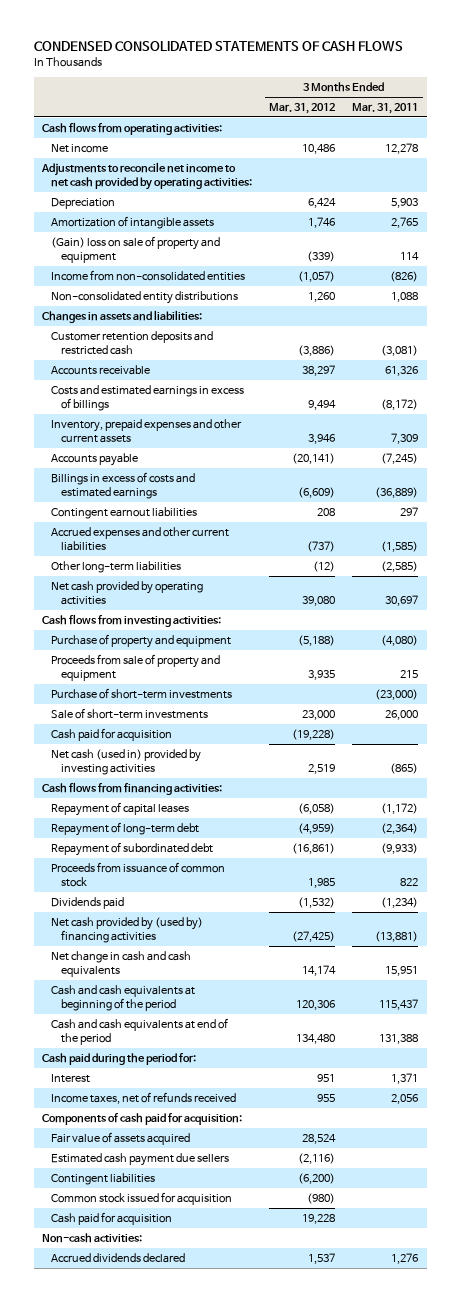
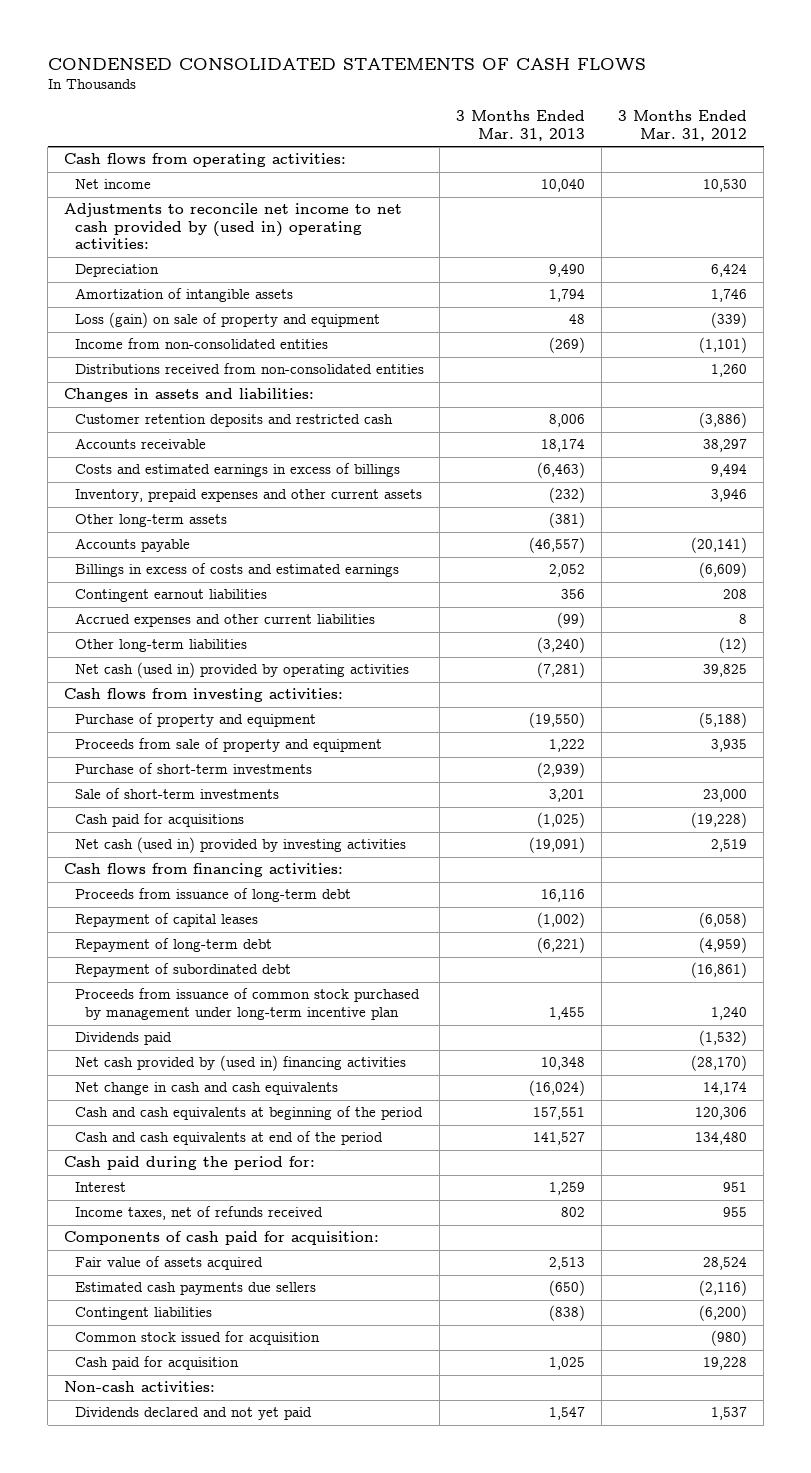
- | 3 Months Ended Mar. 31, 2012 | 3 Months Ended Mar. 31, 2011
+ | 3 Months Ended Mar. 31, 2013 | 3 Months Ended Mar. 31, 2012
- Net income | 10,486 | 12,278
- Adjustments to reconcile net income to net cash provided by operating activities:
+ Net income | 10,040 | 10,530
+ Adjustments to reconcile net income to net cash provided by (used in) operating activities:
- (Gain) loss on sale of property and equipment | (339) | 114
- Income from non-consolidated entities | (1,057) | (826)
- Non-consolidated entity distributions | 1,260 | 1,088
+ Loss (gain) on sale of property and equipment | 48 | (339)
+ Income from non-consolidated entities | (269) | (1,101)
+ Distributions received from non-consolidated entities | | 1,260
+ Other long-term assets | (381) |
- Accrued expenses and other current liabilities | (737) | (1,585)
+ Accrued expenses and other current liabilities | (99) | 8
- Net cash provided by operating activities | 39,080 | 30,697
+ Net cash (used in) provided by operating activities | (7,281) | 39,825
- Cash paid for acquisition | (19,228) |
+ Cash paid for acquisitions | (1,025) | (19,228)
+ Proceeds from issuance of long-term debt | 16,116 |
- Proceeds from issuance of common stock | 1,985 | 822
+ Proceeds from issuance of common stock purchased by management under long-term incentive plan | 1,455 | 1,240
- Net cash provided by (used by) financing activities | (27,425) | (13,881)
+ Net cash provided by (used in) financing activities | 10,348 | (28,170)
- Estimated cash payment due sellers | (2,116) |
+ Estimated cash payments due sellers | (650) | (2,116)
- Accrued dividends declared | 1,537 | 1,276
+ Dividends declared and not yet paid | 1,547 | 1,537

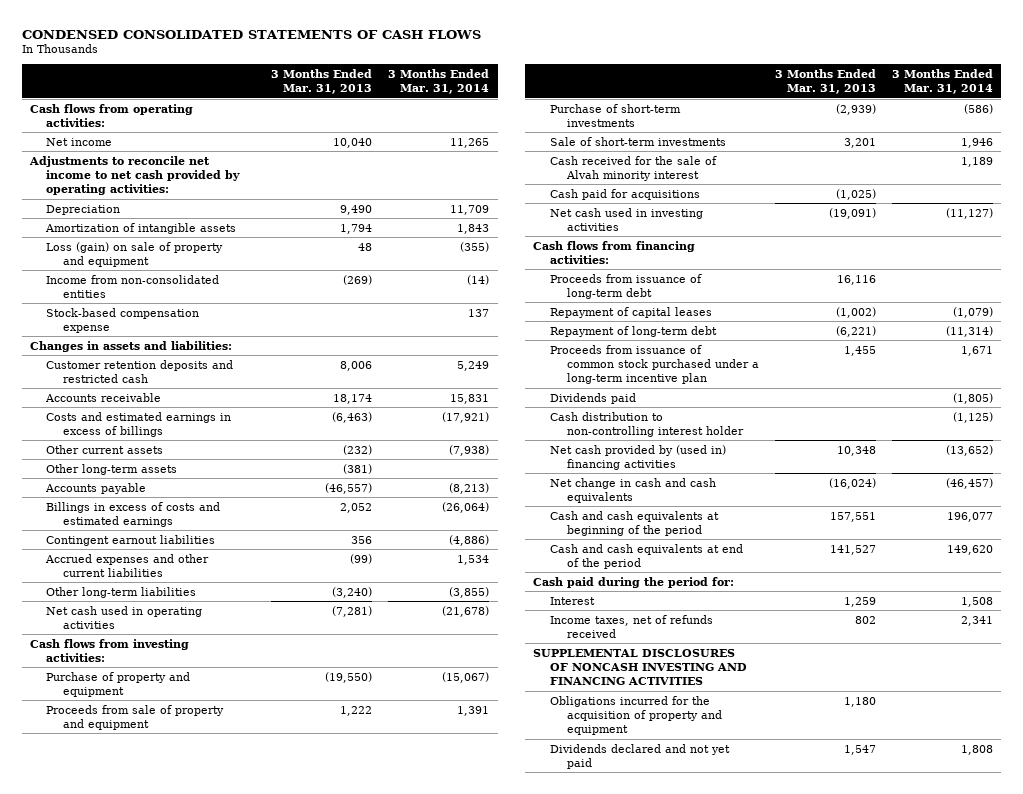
- | 3 Months Ended Mar. 31, 2013 | 3 Months Ended Mar. 31, 2012
+ | 3 Months Ended Mar. 31, 2013 | 3 Months Ended Mar. 31, 2014
- Adjustments to reconcile net income to net cash provided by (used in) operating activities:
+ Adjustments to reconcile net income to net cash provided by operating activities:
- Distributions received from non-consolidated entities | | 1,260
+ Stock-based compensation expense | | 137
- Inventory, prepaid expenses and other current assets | (232) | 3,946
+ Other current assets | (232) | (7,938)
- Net cash (used in) provided by operating activities | (7,281) | 39,825
+ Net cash used in operating activities | (7,281) | (21,678)
+ Cash received for the sale of Alvah minority interest | | 1,189
- Net cash (used in) provided by investing activities | (19,091) | 2,519
+ Net cash used in investing activities | (19,091) | (11,127)
- Repayment of subordinated debt | | (16,861)
- Proceeds from issuance of common stock purchased by management under long-term incentive plan | 1,455 | 1,240
+ Proceeds from issuance of common stock purchased under a long-term incentive plan | 1,455 | 1,671
+ Cash distribution to non-controlling interest holder | | (1,125)
- Components of cash paid for acquisition:
- Fair value of assets acquired | 2,513 | 28,524
- Estimated cash payments due sellers | (650) | (2,116)
- Contingent liabilities | (838) | (6,200)
- Common stock issued for acquisition | | (980)
- Cash paid for acquisition | 1,025 | 19,228
- Non-cash activities:
+ SUPPLEMENTAL DISCLOSURES OF NONCASH INVESTING AND FINANCING ACTIVITIES
+ Obligations incurred for the acquisition of property and equipment | 1,180 |

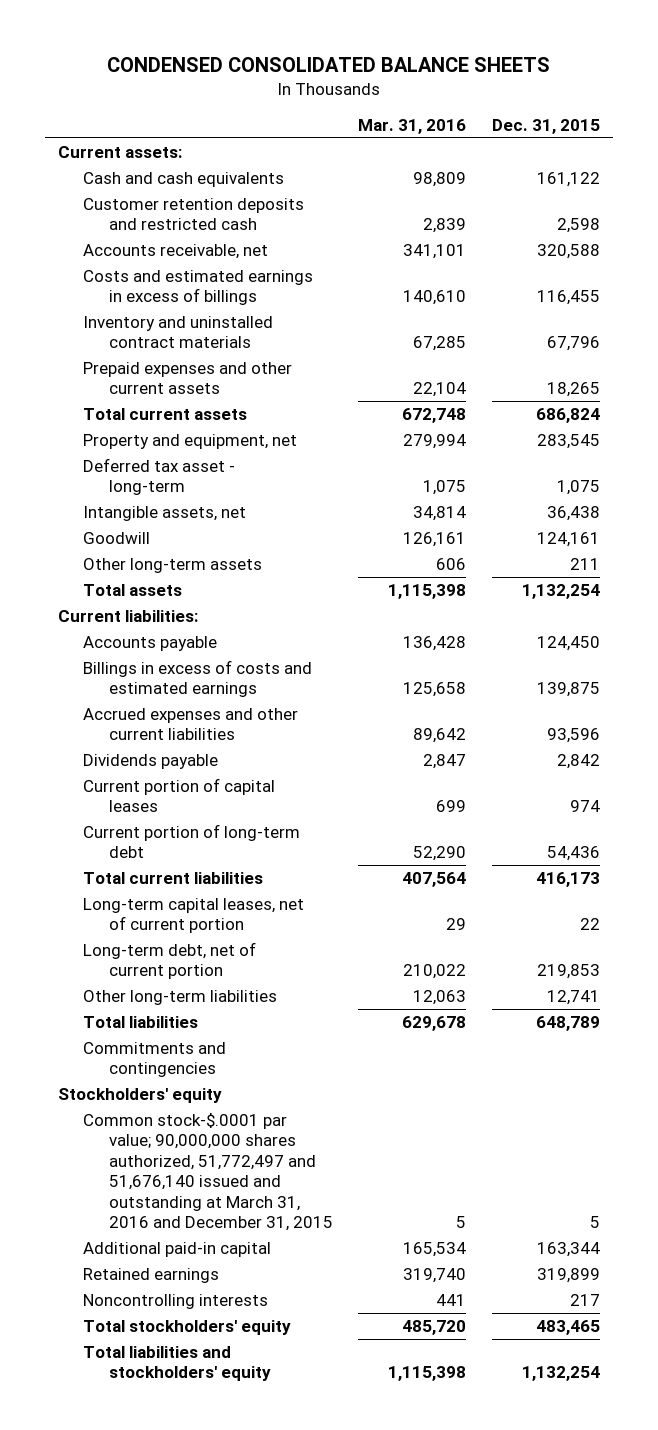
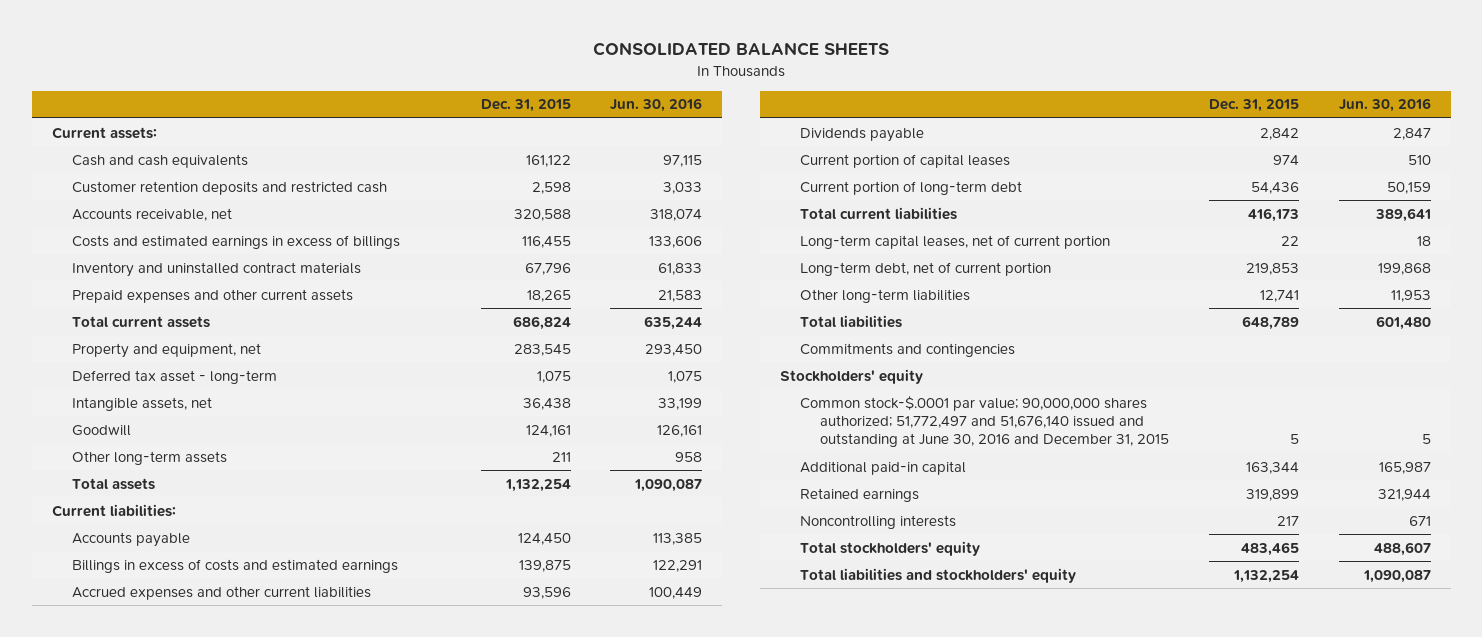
- CONDENSED CONSOLIDATED BALANCE SHEETS
+ CONSOLIDATED BALANCE SHEETS
- | Mar. 31, 2016 | Dec. 31, 2015
+ | Dec. 31, 2015 | Jun. 30, 2016
- Common stock-$.0001 par value; 90,000,000 shares authorized, 51,772,497 and 51,676,140 issued and outstanding at March 31, 2016 and December 31, 2015 | 5 | 5
+ Common stock-$.0001 par value; 90,000,000 shares authorized; 51,772,497 and 51,676,140 issued and outstanding at June 30, 2016 and December 31, 2015 | 5 | 5

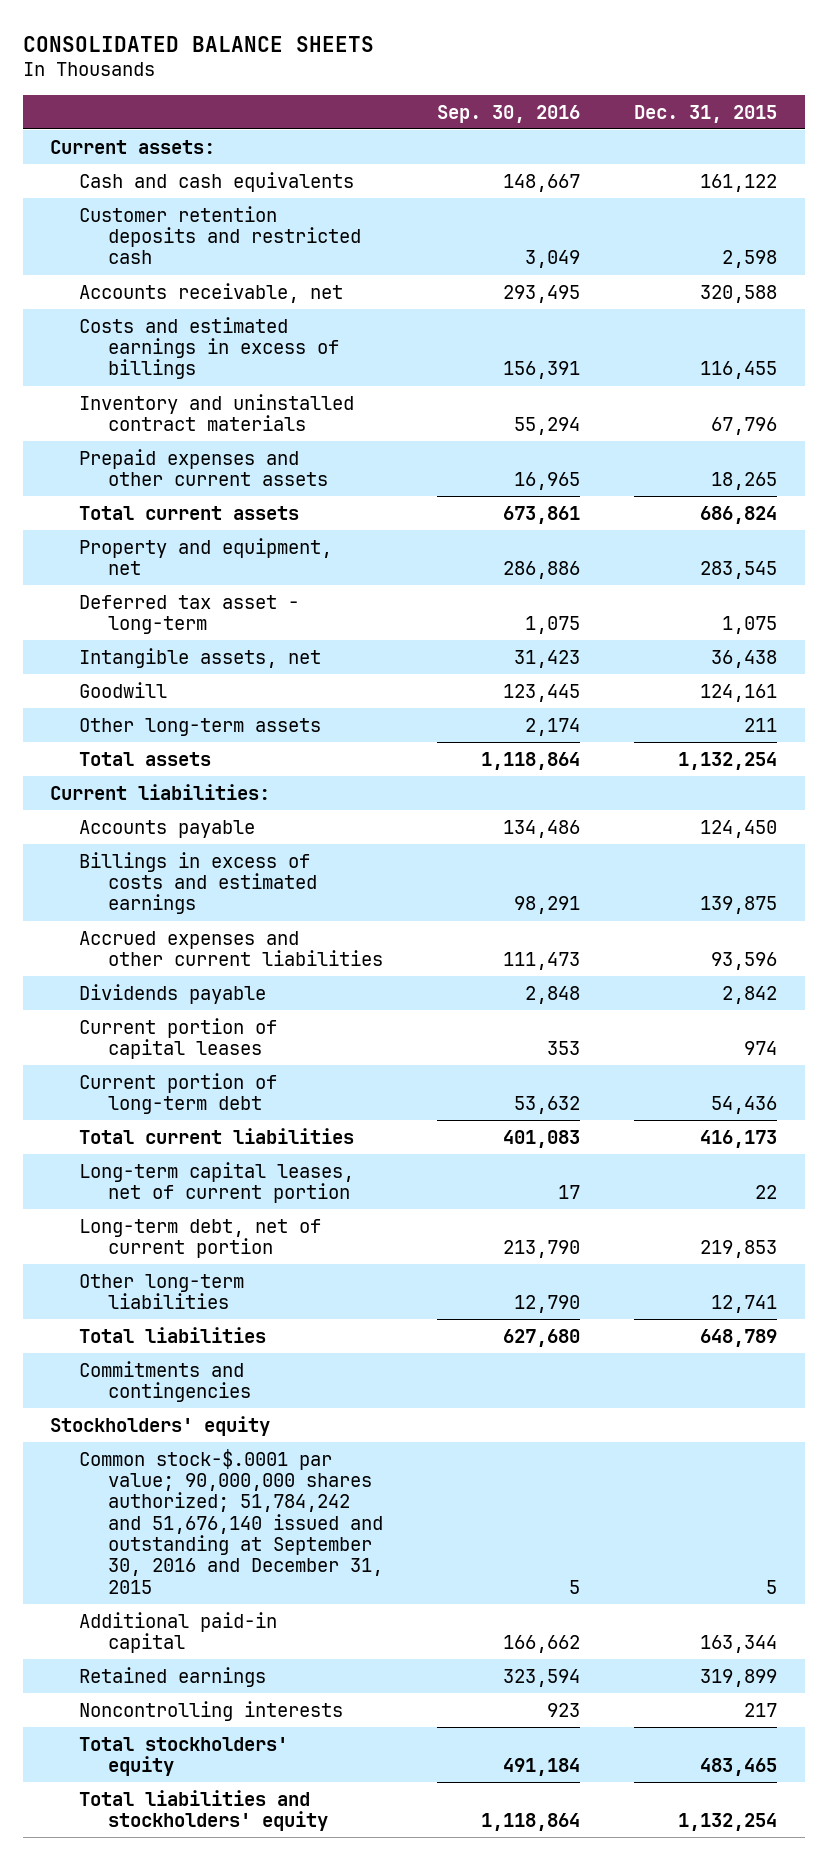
- | Dec. 31, 2015 | Jun. 30, 2016
+ | Sep. 30, 2016 | Dec. 31, 2015
- Common stock-$.0001 par value; 90,000,000 shares authorized; 51,772,497 and 51,676,140 issued and outstanding at June 30, 2016 and December 31, 2015 | 5 | 5
+ Common stock-$.0001 par value; 90,000,000 shares authorized; 51,784,242 and 51,676,140 issued and outstanding at September 30, 2016 and December 31, 2015 | 5 | 5

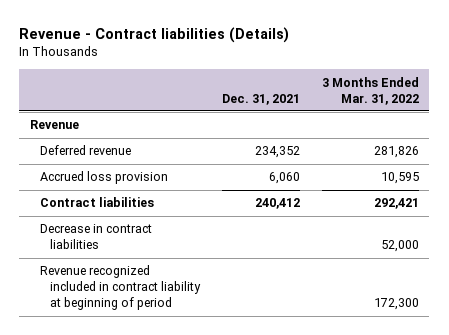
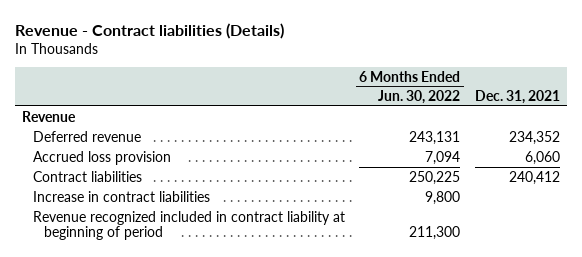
- | Dec. 31, 2021 | 3 Months Ended Mar. 31, 2022
+ | 6 Months Ended Jun. 30, 2022 | Dec. 31, 2021
- Decrease in contract liabilities | | 52,000
+ Increase in contract liabilities | 9,800 |

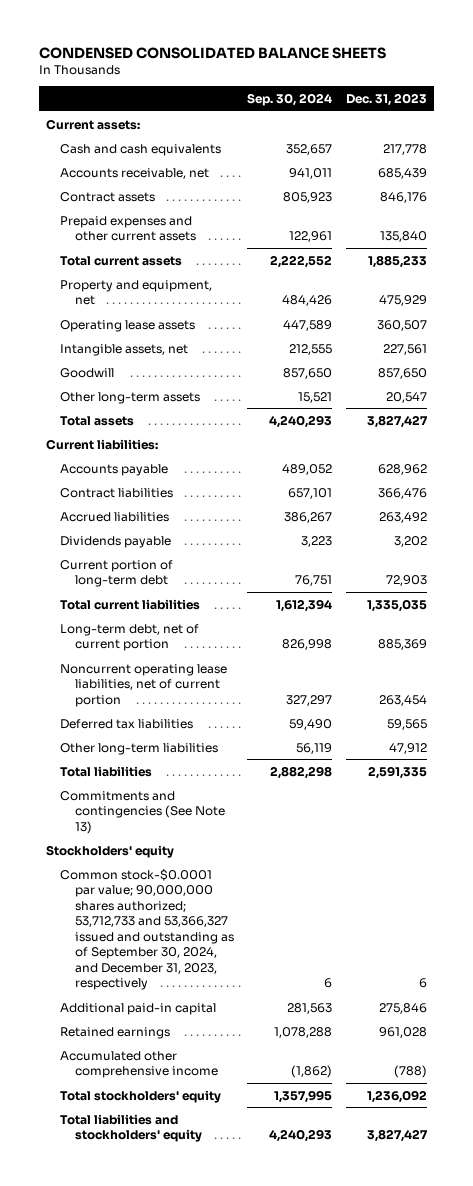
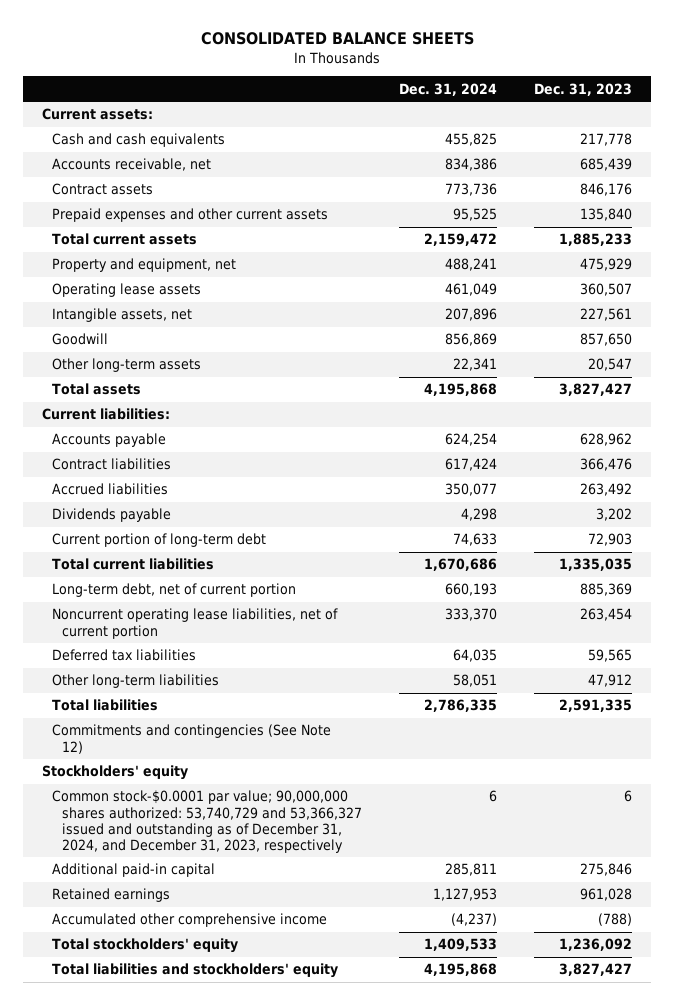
- CONDENSED CONSOLIDATED BALANCE SHEETS
+ CONSOLIDATED BALANCE SHEETS
- | Sep. 30, 2024 | Dec. 31, 2023
+ | Dec. 31, 2024 | Dec. 31, 2023
- Commitments and contingencies (See Note 13)
+ Commitments and contingencies (See Note 12)
- Common stock-$0.0001 par value; 90,000,000 shares authorized; 53,712,733 and 53,366,327 issued and outstanding as of September 30, 2024, and December 31, 2023, respectively | 6 | 6
+ Common stock-$0.0001 par value; 90,000,000 shares authorized: 53,740,729 and 53,366,327 issued and outstanding as of December 31, 2024, and December 31, 2023, respectively | 6 | 6

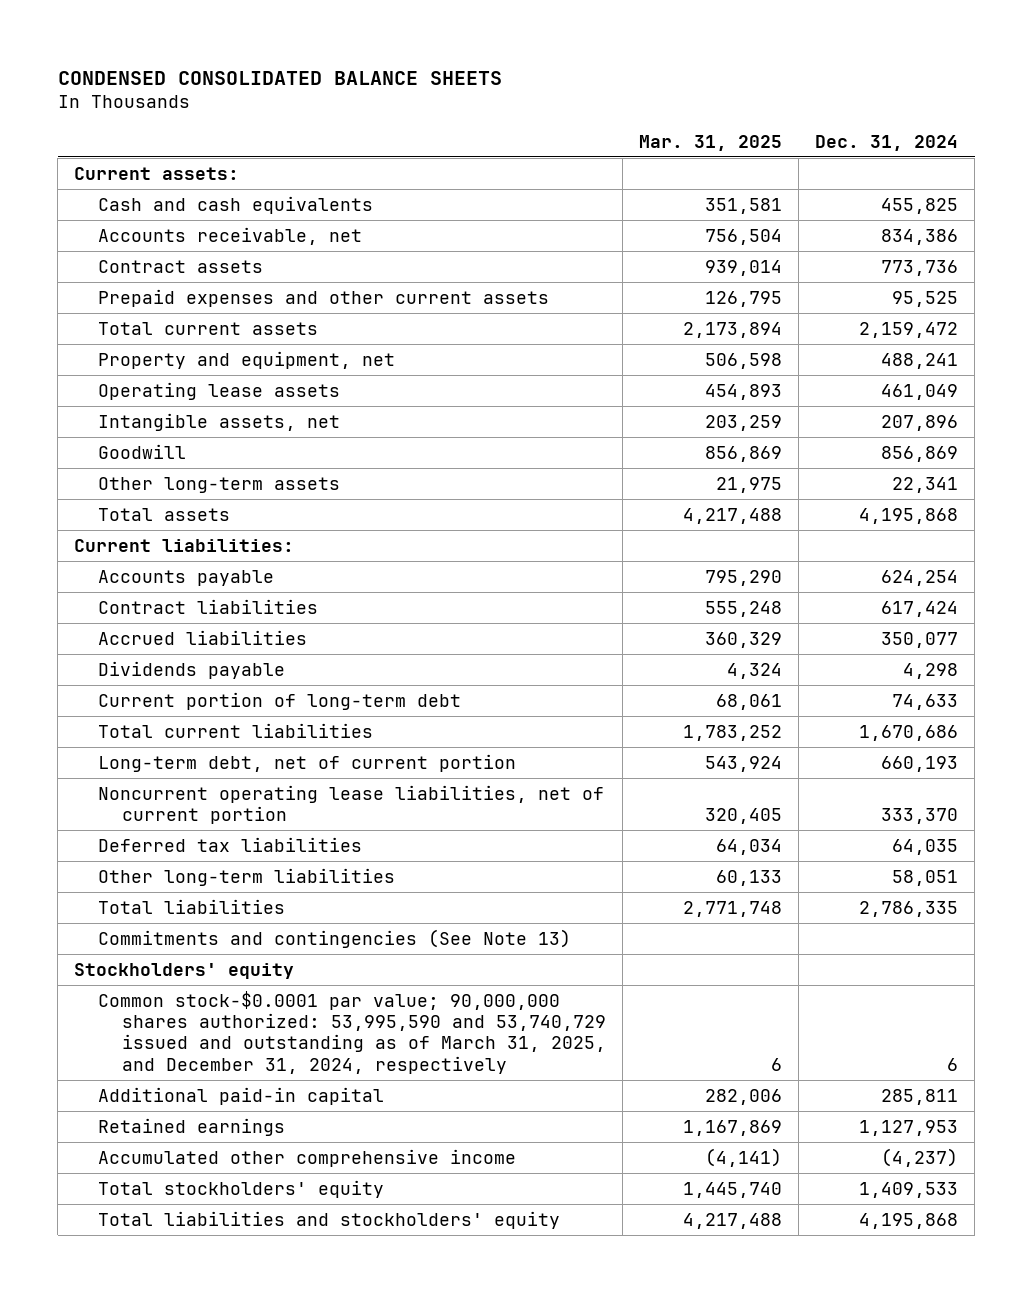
- CONSOLIDATED BALANCE SHEETS
+ CONDENSED CONSOLIDATED BALANCE SHEETS
- | Dec. 31, 2024 | Dec. 31, 2023
+ | Mar. 31, 2025 | Dec. 31, 2024
- Commitments and contingencies (See Note 12)
+ Commitments and contingencies (See Note 13)
- Common stock-$0.0001 par value; 90,000,000 shares authorized: 53,740,729 and 53,366,327 issued and outstanding as of December 31, 2024, and December 31, 2023, respectively | 6 | 6
+ Common stock-$0.0001 par value; 90,000,000 shares authorized: 53,995,590 and 53,740,729 issued and outstanding as of March 31, 2025, and December 31, 2024, respectively | 6 | 6

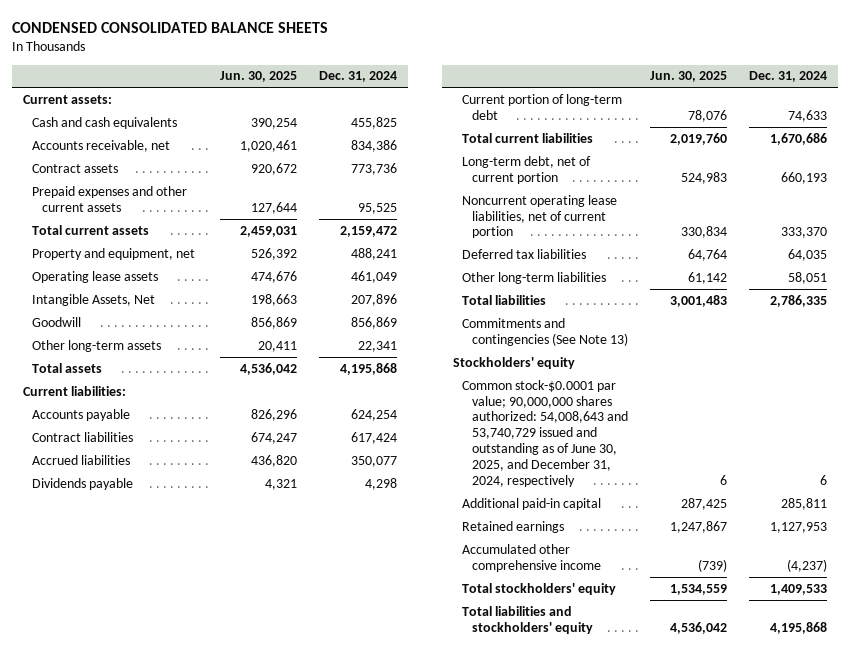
- | Mar. 31, 2025 | Dec. 31, 2024
+ | Jun. 30, 2025 | Dec. 31, 2024
- Intangible assets, net | 203,259 | 207,896
+ Intangible Assets, Net | 198,663 | 207,896
- Common stock-$0.0001 par value; 90,000,000 shares authorized: 53,995,590 and 53,740,729 issued and outstanding as of March 31, 2025, and December 31, 2024, respectively | 6 | 6
+ Common stock-$0.0001 par value; 90,000,000 shares authorized: 54,008,643 and 53,740,729 issued and outstanding as of June 30, 2025, and December 31, 2024, respectively | 6 | 6

